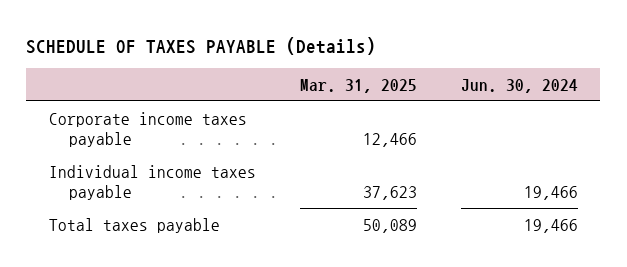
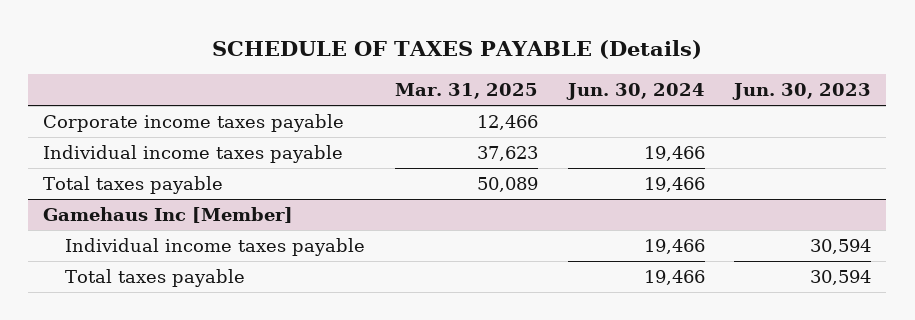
- | Mar. 31, 2025 | Jun. 30, 2024
+ | Mar. 31, 2025 | Jun. 30, 2024 | Jun. 30, 2023
+ Gamehaus Inc [Member]
+ Individual income taxes payable | | 19,466 | 30,594
+ Total taxes payable | | 19,466 | 30,594

